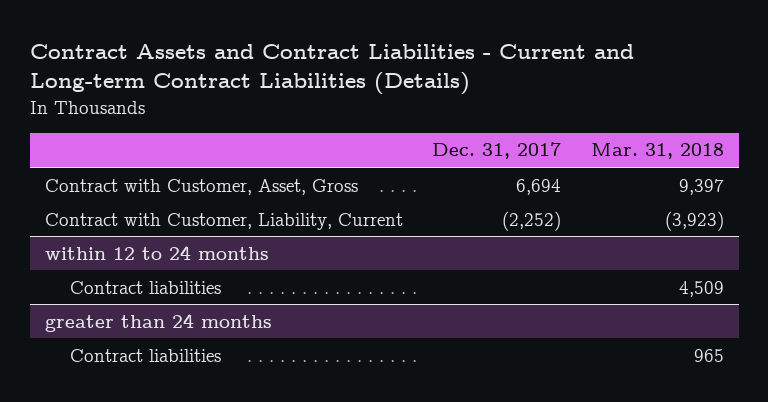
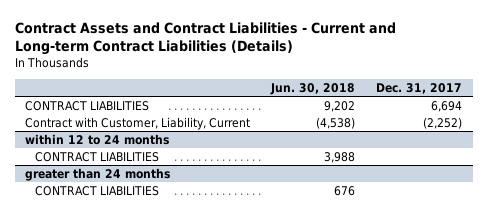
- | Dec. 31, 2017 | Mar. 31, 2018
+ | Jun. 30, 2018 | Dec. 31, 2017
- Contract with Customer, Asset, Gross | 6,694 | 9,397
+ CONTRACT LIABILITIES | 9,202 | 6,694
@ within 12 to 24 months
- Contract liabilities | | 4,509
+ CONTRACT LIABILITIES | 3,988 |
@ greater than 24 months
- Contract liabilities | | 965
+ CONTRACT LIABILITIES | 676 |

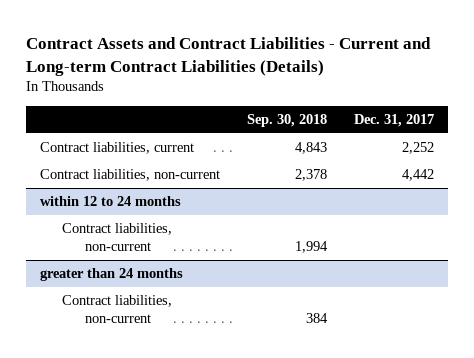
- | Jun. 30, 2018 | Dec. 31, 2017
+ | Sep. 30, 2018 | Dec. 31, 2017
- CONTRACT LIABILITIES | 9,202 | 6,694
- Contract with Customer, Liability, Current | (4,538) | (2,252)
+ Contract liabilities, current | 4,843 | 2,252
+ Contract liabilities, non-current | 2,378 | 4,442
@ within 12 to 24 months
- CONTRACT LIABILITIES | 3,988 |
+ Contract liabilities, non-current | 1,994 |
@ greater than 24 months
- CONTRACT LIABILITIES | 676 |
+ Contract liabilities, non-current | 384 |

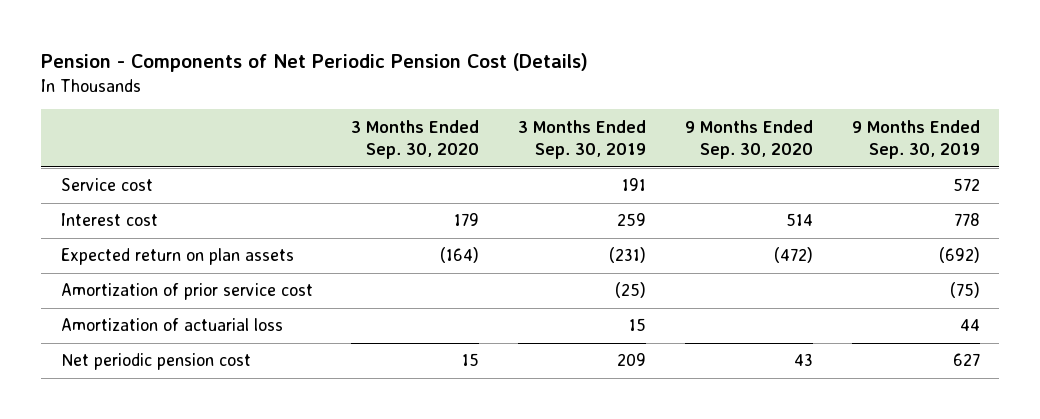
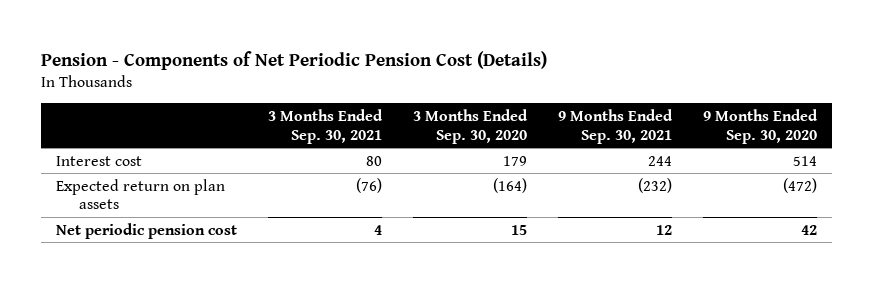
- | 3 Months Ended Sep. 30, 2020 | 3 Months Ended Sep. 30, 2019 | 9 Months Ended Sep. 30, 2020 | 9 Months Ended Sep. 30, 2019
+ | 3 Months Ended Sep. 30, 2021 | 3 Months Ended Sep. 30, 2020 | 9 Months Ended Sep. 30, 2021 | 9 Months Ended Sep. 30, 2020
- Service cost | | 191 | | 572
- Amortization of prior service cost | | (25) | | (75)
- Amortization of actuarial loss | | 15 | | 44
- Net periodic pension cost | 15 | 209 | 43 | 627
+ Net periodic pension cost | 4 | 15 | 12 | 42

